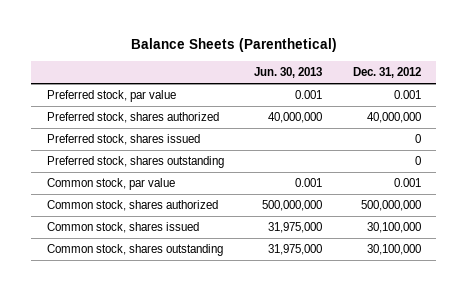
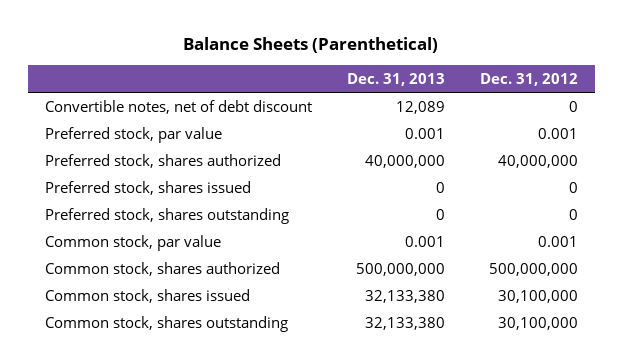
- | Jun. 30, 2013 | Dec. 31, 2012
+ | Dec. 31, 2013 | Dec. 31, 2012
+ Convertible notes, net of debt discount | 12,089 | 0

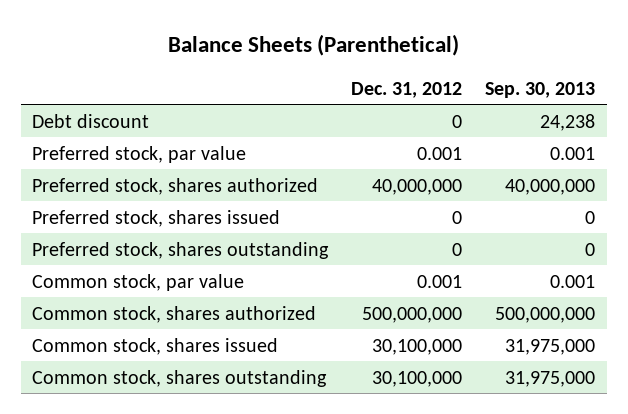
- | Dec. 31, 2013 | Dec. 31, 2012
+ | Dec. 31, 2012 | Sep. 30, 2013
- Convertible notes, net of debt discount | 12,089 | 0
+ Debt discount | 0 | 24,238

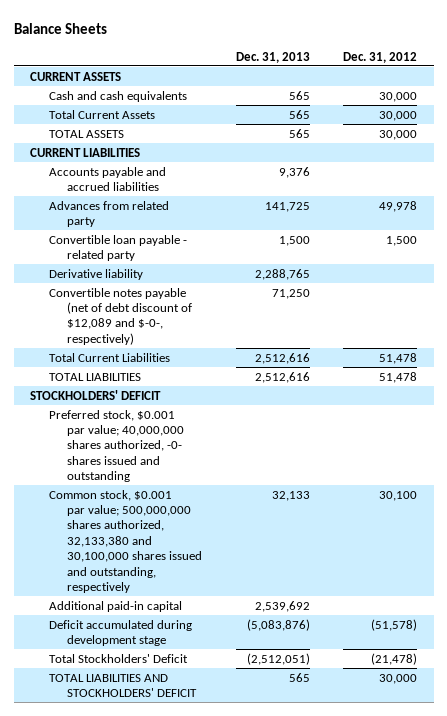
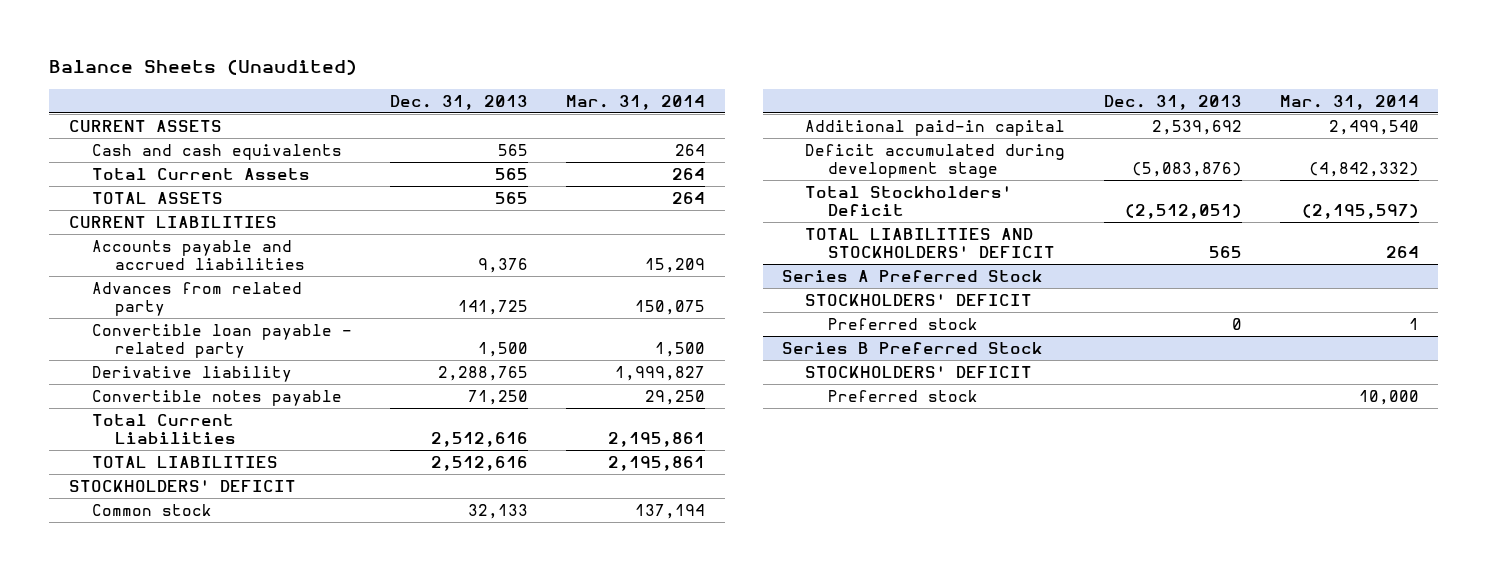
- Balance Sheets
+ Balance Sheets (Unaudited)
- | Dec. 31, 2013 | Dec. 31, 2012
+ | Dec. 31, 2013 | Mar. 31, 2014
- Convertible notes payable (net of debt discount of $12,089 and $-0-, respectively) | 71,250 |
+ Convertible notes payable | 71,250 | 29,250
- Preferred stock, $0.001 par value; 40,000,000 shares authorized, -0- shares issued and outstanding
- Common stock, $0.001 par value; 500,000,000 shares authorized, 32,133,380 and 30,100,000 shares issued and outstanding, respectively | 32,133 | 30,100
+ Common stock | 32,133 | 137,194
+ Series A Preferred Stock
+ STOCKHOLDERS' DEFICIT
+ Preferred stock | 0 | 1
+ Series B Preferred Stock
+ STOCKHOLDERS' DEFICIT
+ Preferred stock | | 10,000

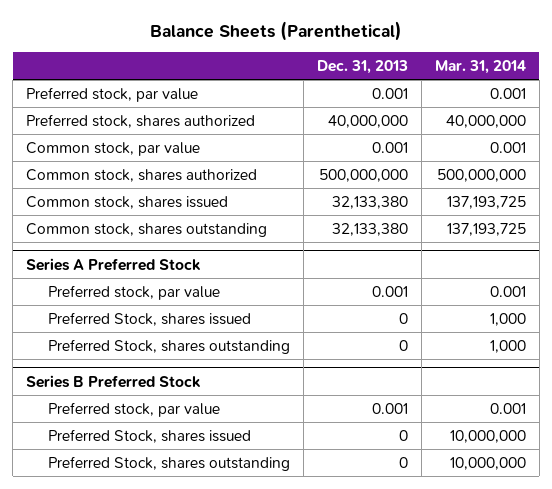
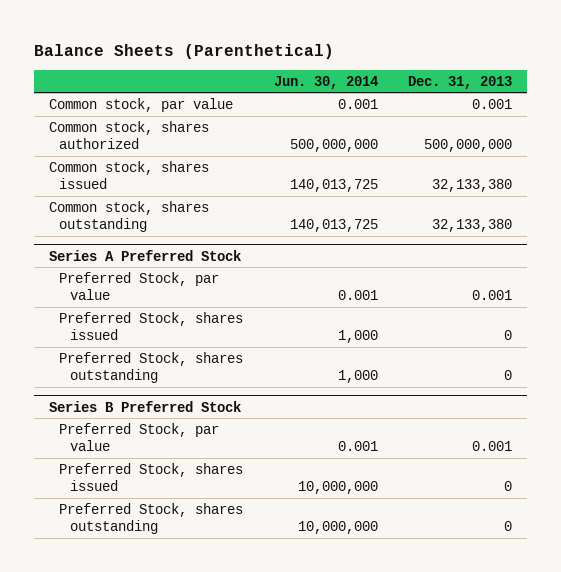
- | Dec. 31, 2013 | Mar. 31, 2014
+ | Jun. 30, 2014 | Dec. 31, 2013
- Preferred stock, par value | 0.001 | 0.001
- Preferred stock, shares authorized | 40,000,000 | 40,000,000
@ Series A Preferred Stock
- Preferred stock, par value | 0.001 | 0.001
+ Preferred Stock, par value | 0.001 | 0.001
@ Series B Preferred Stock
- Preferred stock, par value | 0.001 | 0.001
+ Preferred Stock, par value | 0.001 | 0.001

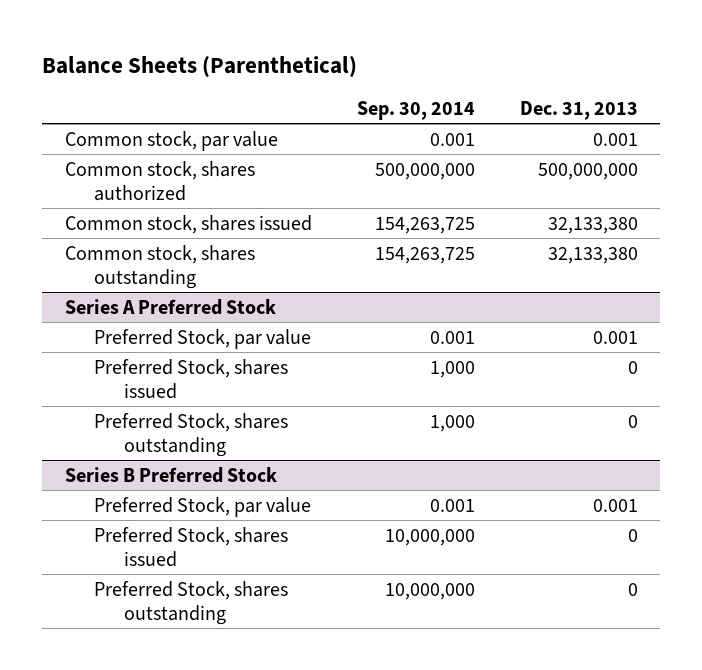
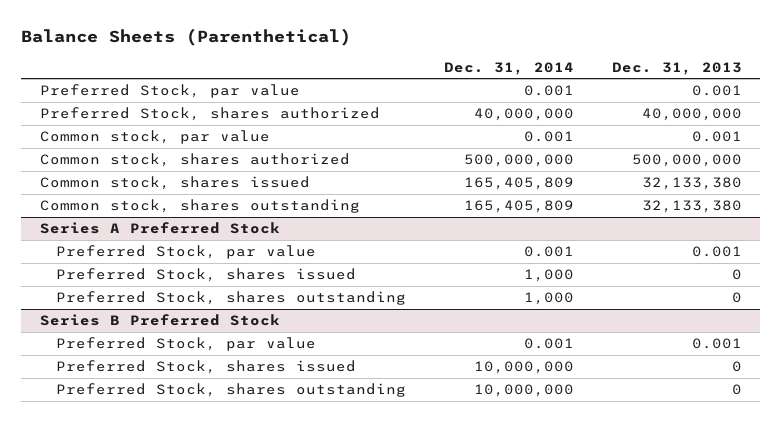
- | Sep. 30, 2014 | Dec. 31, 2013
+ | Dec. 31, 2014 | Dec. 31, 2013
+ Preferred Stock, par value | 0.001 | 0.001
+ Preferred Stock, shares authorized | 40,000,000 | 40,000,000

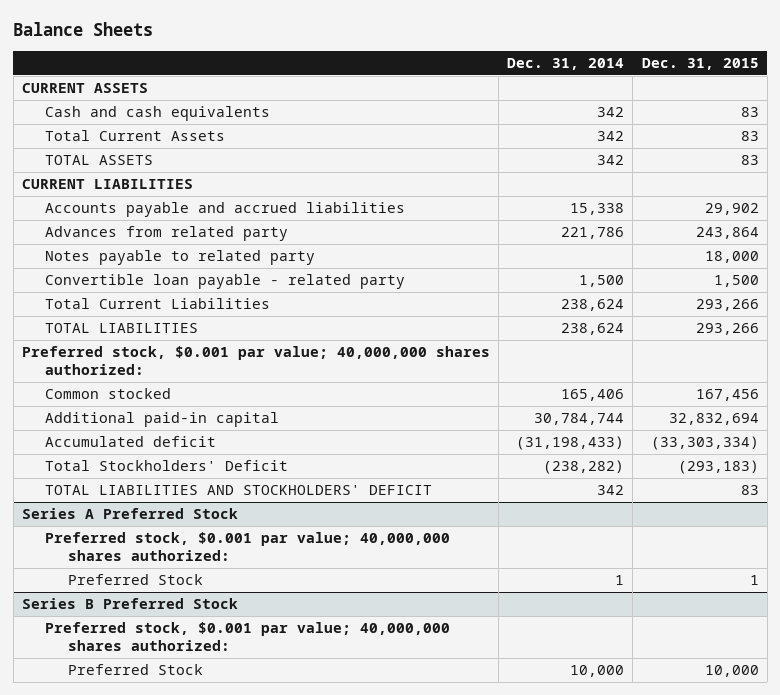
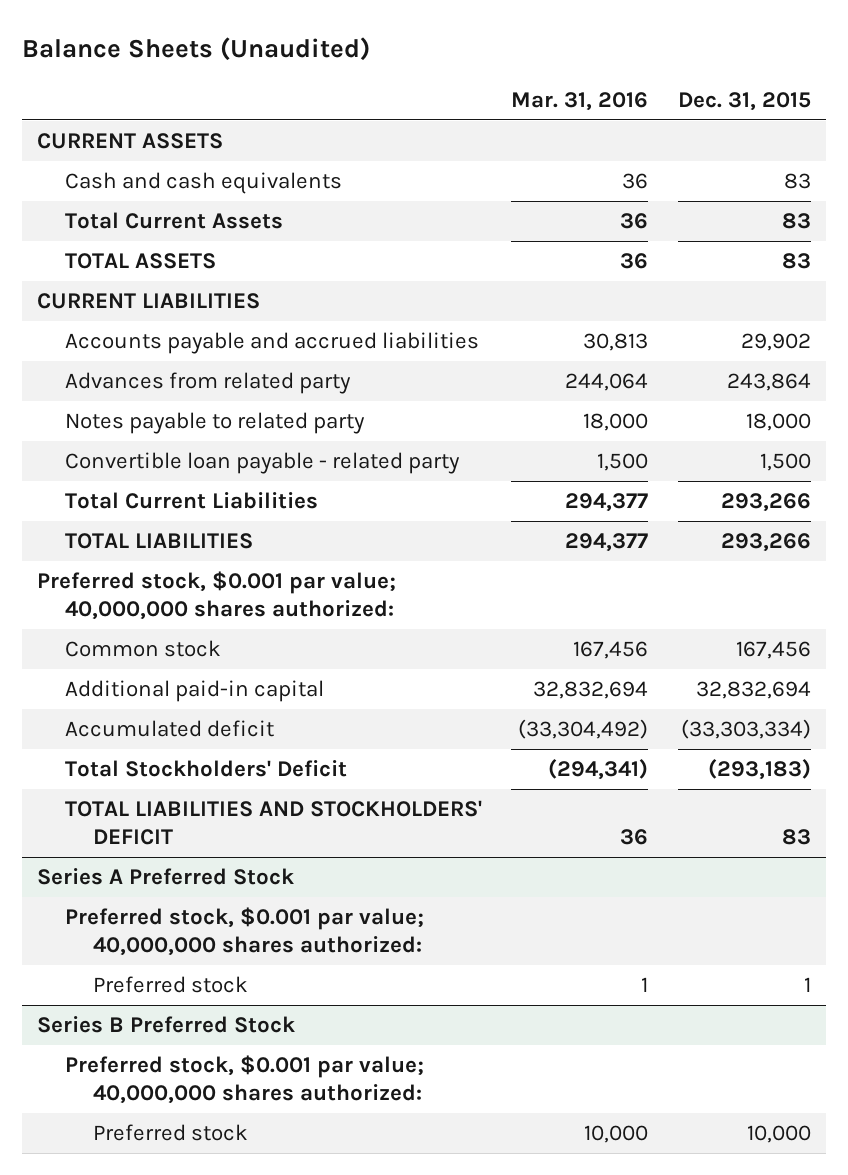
- Balance Sheets
+ Balance Sheets (Unaudited)
- | Dec. 31, 2014 | Dec. 31, 2015
+ | Mar. 31, 2016 | Dec. 31, 2015
- Common stocked | 165,406 | 167,456
+ Common stock | 167,456 | 167,456
@ Series A Preferred Stock
- Preferred Stock | 1 | 1
+ Preferred stock | 1 | 1
@ Series B Preferred Stock
- Preferred Stock | 10,000 | 10,000
+ Preferred stock | 10,000 | 10,000

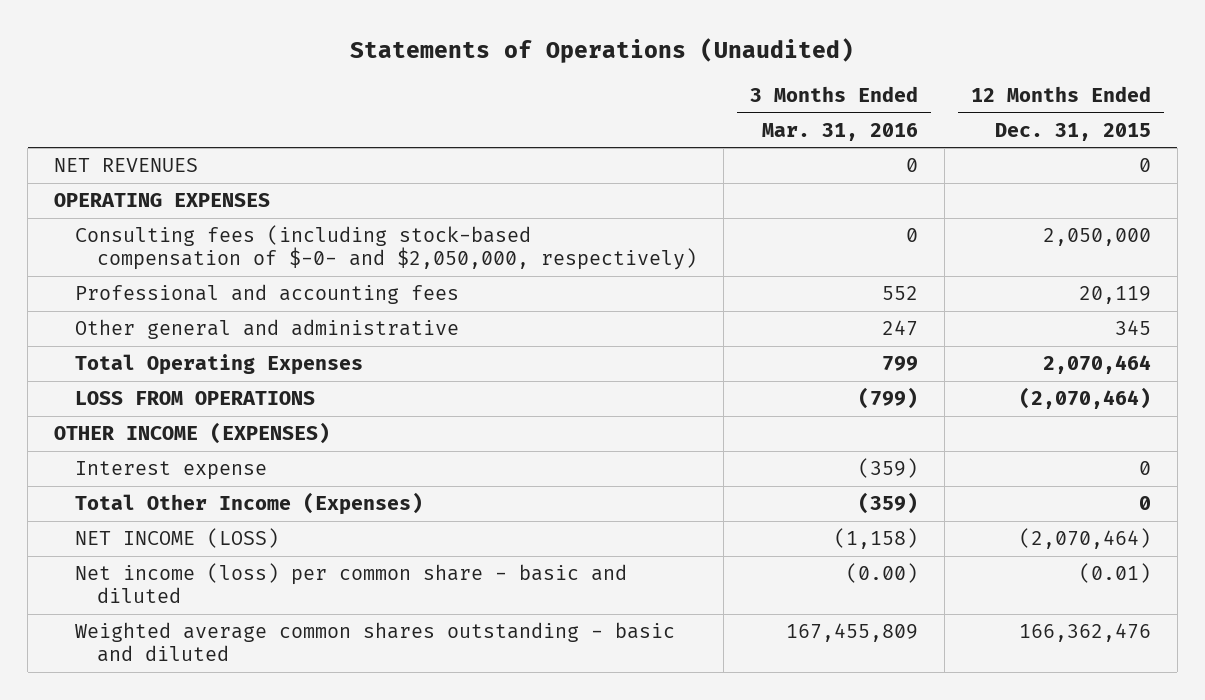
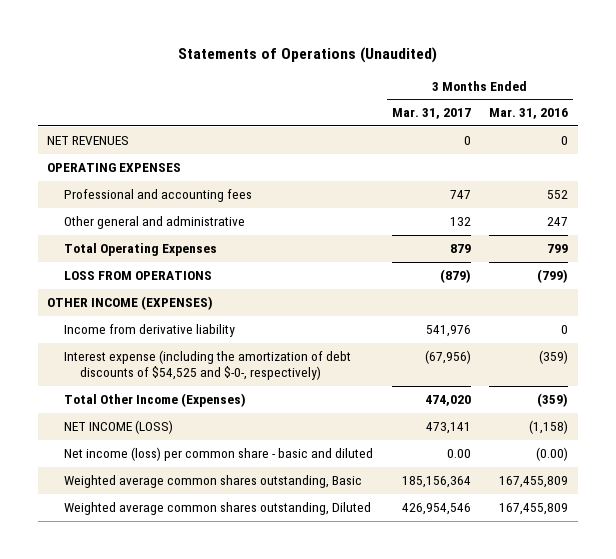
- | 3 Months Ended Mar. 31, 2016 | 12 Months Ended Dec. 31, 2015
+ | 3 Months Ended Mar. 31, 2017 | 3 Months Ended Mar. 31, 2016
- Consulting fees (including stock-based compensation of $-0- and $2,050,000, respectively) | 0 | 2,050,000
- Interest expense | (359) | 0
+ Income from derivative liability | 541,976 | 0
+ Interest expense (including the amortization of debt discounts of $54,525 and $-0-, respectively) | (67,956) | (359)
- Weighted average common shares outstanding - basic and diluted | 167,455,809 | 166,362,476
+ Weighted average common shares outstanding, Basic | 185,156,364 | 167,455,809
+ Weighted average common shares outstanding, Diluted | 426,954,546 | 167,455,809

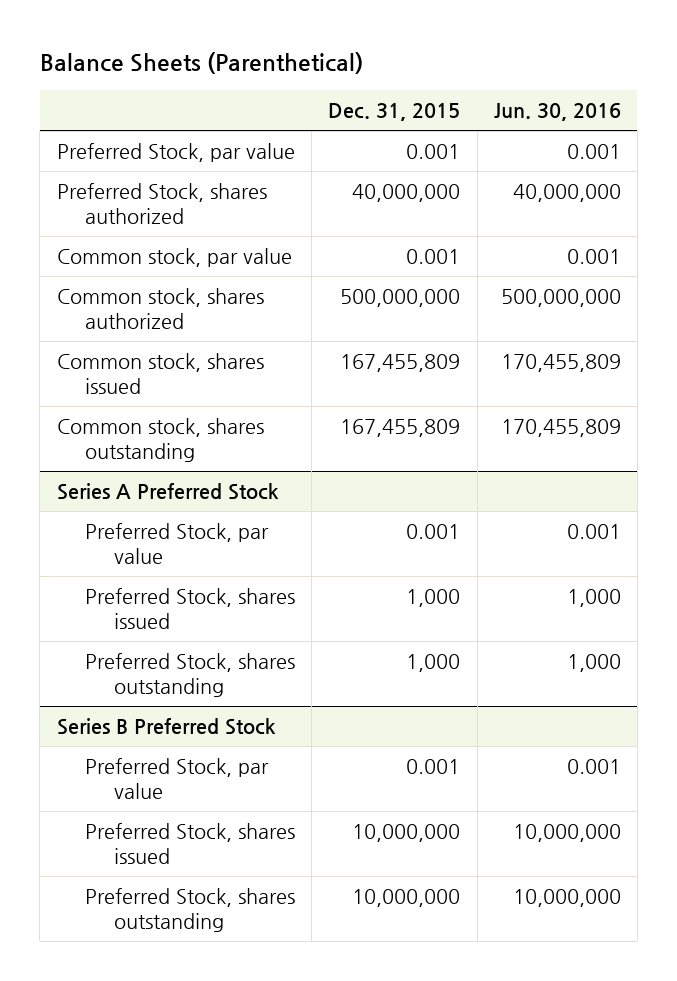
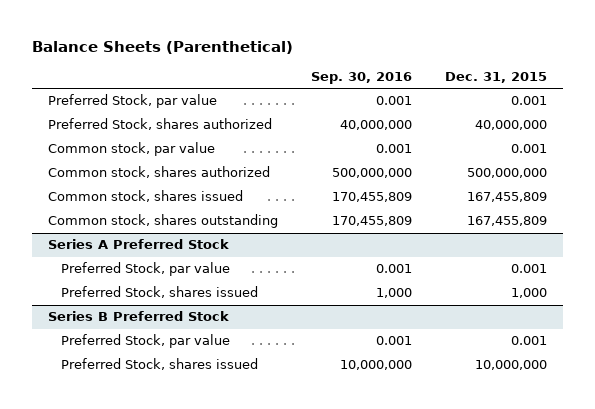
- | Dec. 31, 2015 | Jun. 30, 2016
+ | Sep. 30, 2016 | Dec. 31, 2015
@ Series A Preferred Stock
- Preferred Stock, shares outstanding | 1,000 | 1,000
@ Series B Preferred Stock
- Preferred Stock, shares outstanding | 10,000,000 | 10,000,000

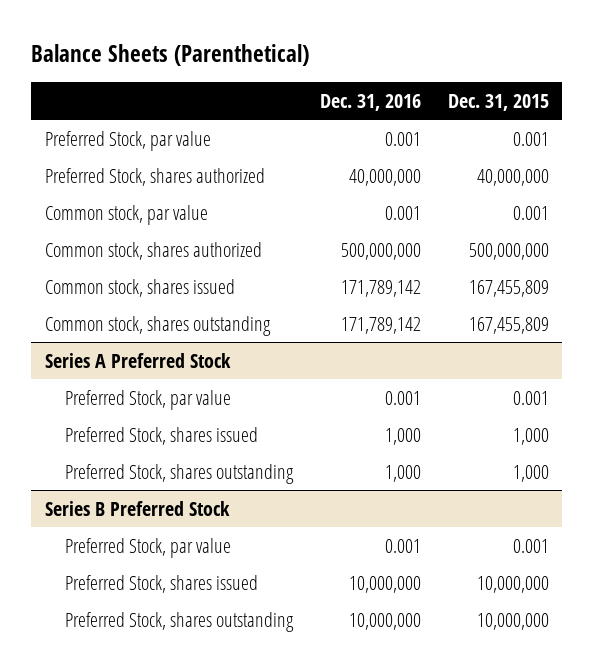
- | Sep. 30, 2016 | Dec. 31, 2015
+ | Dec. 31, 2016 | Dec. 31, 2015
@ Series A Preferred Stock
+ Preferred Stock, shares outstanding | 1,000 | 1,000
@ Series B Preferred Stock
+ Preferred Stock, shares outstanding | 10,000,000 | 10,000,000

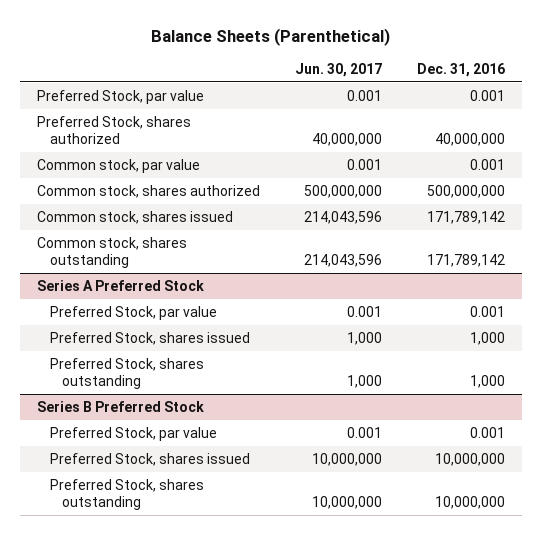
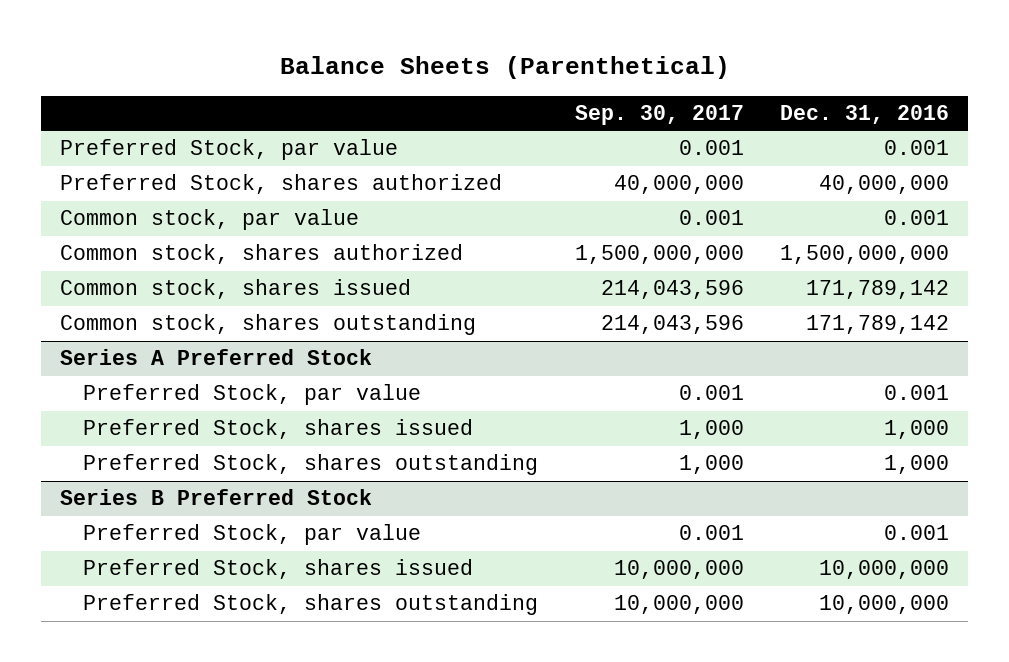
- | Jun. 30, 2017 | Dec. 31, 2016
+ | Sep. 30, 2017 | Dec. 31, 2016
- Common stock, shares authorized | 500,000,000 | 500,000,000
+ Common stock, shares authorized | 1,500,000,000 | 1,500,000,000

